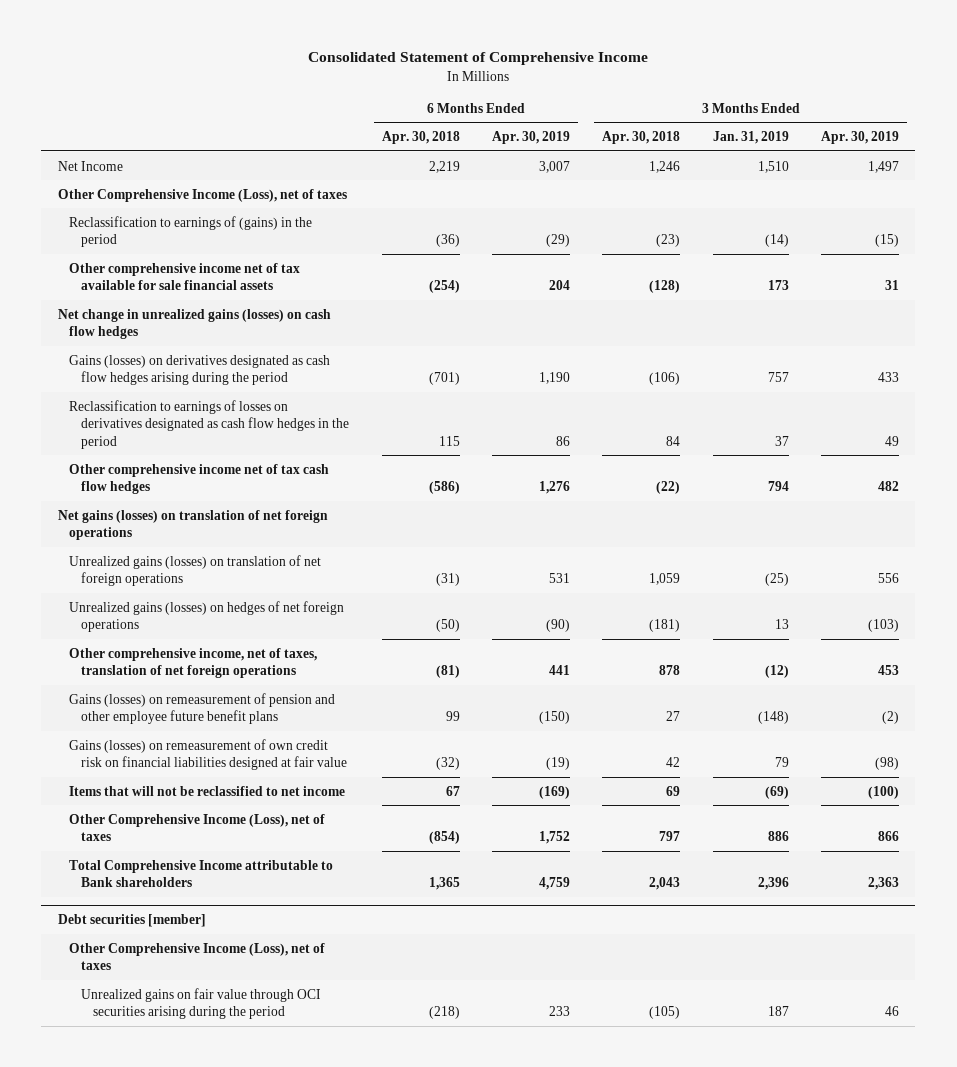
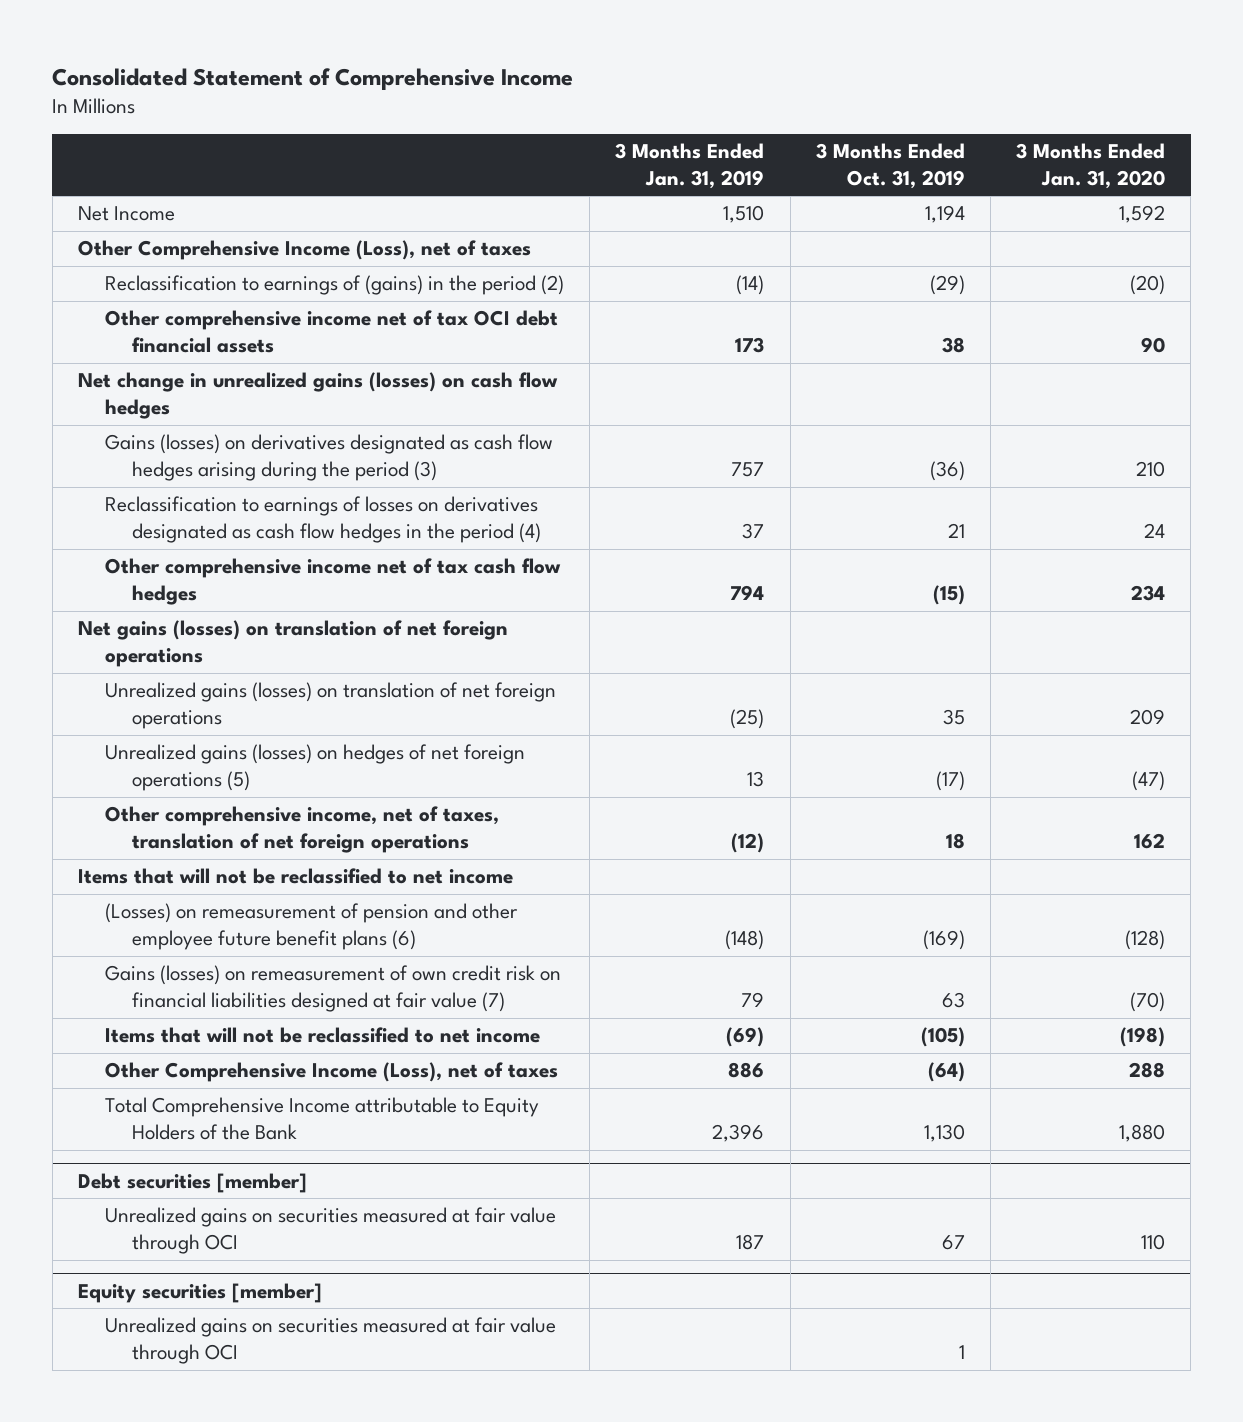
- | 6 Months Ended Apr. 30, 2018 | 6 Months Ended Apr. 30, 2019 | 3 Months Ended Apr. 30, 2018 | 3 Months Ended Jan. 31, 2019 | 3 Months Ended Apr. 30, 2019
+ | 3 Months Ended Jan. 31, 2019 | 3 Months Ended Oct. 31, 2019 | 3 Months Ended Jan. 31, 2020
- Reclassification to earnings of (gains) in the period | (36) | (29) | (23) | (14) | (15)
- Other comprehensive income net of tax available for sale financial assets | (254) | 204 | (128) | 173 | 31
+ Reclassification to earnings of (gains) in the period (2) | (14) | (29) | (20)
+ Other comprehensive income net of tax OCI debt financial assets | 173 | 38 | 90
- Gains (losses) on derivatives designated as cash flow hedges arising during the period | (701) | 1,190 | (106) | 757 | 433
- Reclassification to earnings of losses on derivatives designated as cash flow hedges in the period | 115 | 86 | 84 | 37 | 49
+ Gains (losses) on derivatives designated as cash flow hedges arising during the period (3) | 757 | (36) | 210
+ Reclassification to earnings of losses on derivatives designated as cash flow hedges in the period (4) | 37 | 21 | 24
- Unrealized gains (losses) on hedges of net foreign operations | (50) | (90) | (181) | 13 | (103)
+ Unrealized gains (losses) on hedges of net foreign operations (5) | 13 | (17) | (47)
- Gains (losses) on remeasurement of pension and other employee future benefit plans | 99 | (150) | 27 | (148) | (2)
- Gains (losses) on remeasurement of own credit risk on financial liabilities designed at fair value | (32) | (19) | 42 | 79 | (98)
+ Items that will not be reclassified to net income
+ (Losses) on remeasurement of pension and other employee future benefit plans (6) | (148) | (169) | (128)
+ Gains (losses) on remeasurement of own credit risk on financial liabilities designed at fair value (7) | 79 | 63 | (70)
- Total Comprehensive Income attributable to Bank shareholders | 1,365 | 4,759 | 2,043 | 2,396 | 2,363
+ Total Comprehensive Income attributable to Equity Holders of the Bank | 2,396 | 1,130 | 1,880
@ Debt securities [member]
- Other Comprehensive Income (Loss), net of taxes
- Unrealized gains on fair value through OCI securities arising during the period | (218) | 233 | (105) | 187 | 46
+ Unrealized gains on securities measured at fair value through OCI | 187 | 67 | 110
+ Equity securities [member]
+ Unrealized gains on securities measured at fair value through OCI | | 1 |

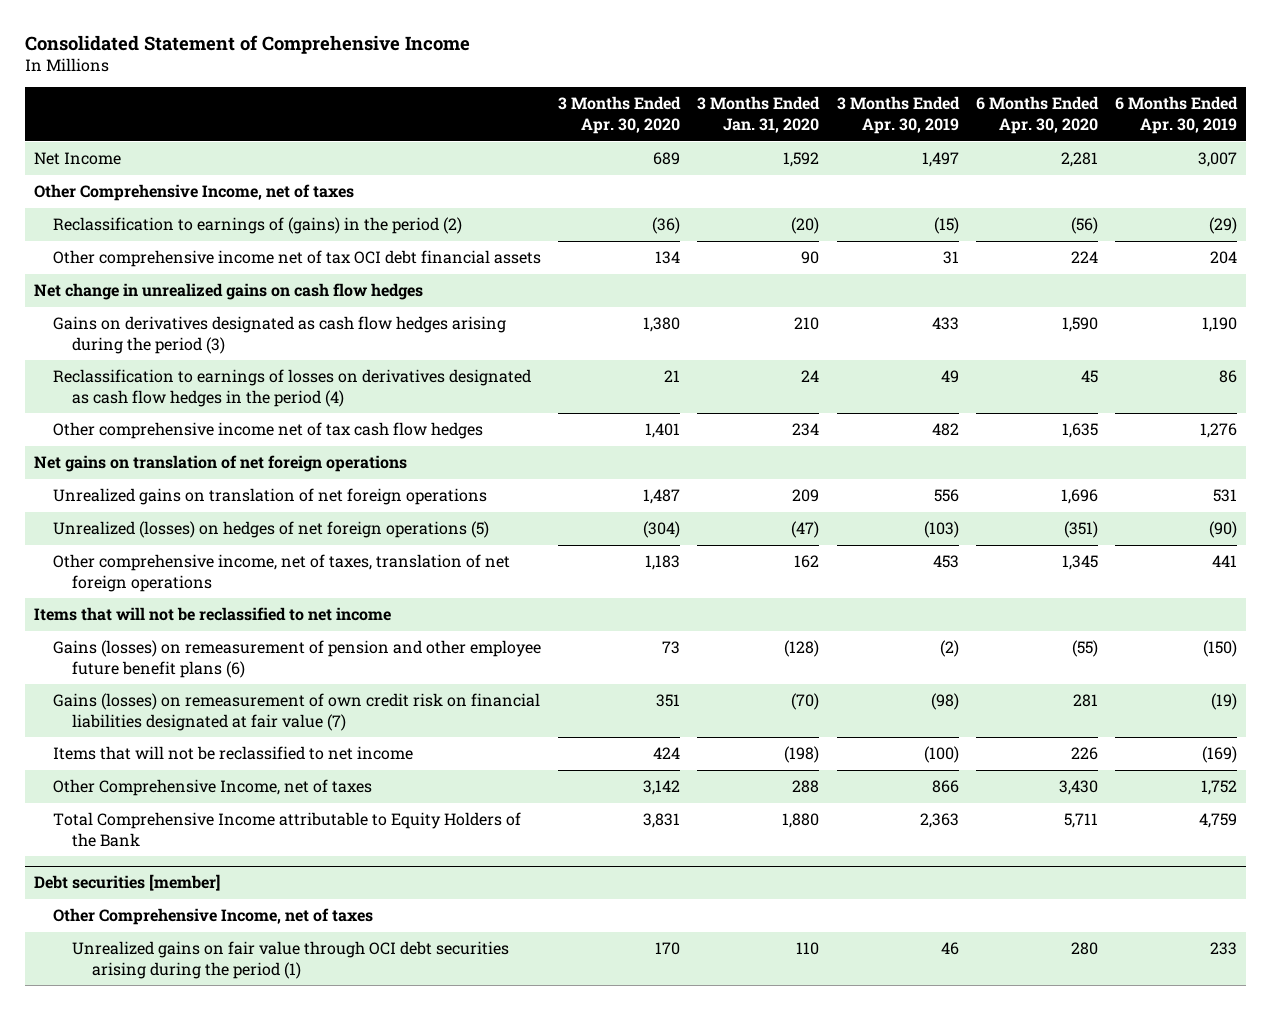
- | 3 Months Ended Jan. 31, 2019 | 3 Months Ended Oct. 31, 2019 | 3 Months Ended Jan. 31, 2020
+ | 3 Months Ended Apr. 30, 2020 | 3 Months Ended Jan. 31, 2020 | 3 Months Ended Apr. 30, 2019 | 6 Months Ended Apr. 30, 2020 | 6 Months Ended Apr. 30, 2019
- Other Comprehensive Income (Loss), net of taxes
+ Other Comprehensive Income, net of taxes
- Net change in unrealized gains (losses) on cash flow hedges
- Gains (losses) on derivatives designated as cash flow hedges arising during the period (3) | 757 | (36) | 210
+ Net change in unrealized gains on cash flow hedges
+ Gains on derivatives designated as cash flow hedges arising during the period (3) | 1,380 | 210 | 433 | 1,590 | 1,190
- Net gains (losses) on translation of net foreign operations
- Unrealized gains (losses) on translation of net foreign operations | (25) | 35 | 209
- Unrealized gains (losses) on hedges of net foreign operations (5) | 13 | (17) | (47)
+ Net gains on translation of net foreign operations
+ Unrealized gains on translation of net foreign operations | 1,487 | 209 | 556 | 1,696 | 531
+ Unrealized (losses) on hedges of net foreign operations (5) | (304) | (47) | (103) | (351) | (90)
- (Losses) on remeasurement of pension and other employee future benefit plans (6) | (148) | (169) | (128)
- Gains (losses) on remeasurement of own credit risk on financial liabilities designed at fair value (7) | 79 | 63 | (70)
+ Gains (losses) on remeasurement of pension and other employee future benefit plans (6) | 73 | (128) | (2) | (55) | (150)
+ Gains (losses) on remeasurement of own credit risk on financial liabilities designated at fair value (7) | 351 | (70) | (98) | 281 | (19)
- Other Comprehensive Income (Loss), net of taxes | 886 | (64) | 288
+ Other Comprehensive Income, net of taxes | 3,142 | 288 | 866 | 3,430 | 1,752
@ Debt securities [member]
- Unrealized gains on securities measured at fair value through OCI | 187 | 67 | 110
- Equity securities [member]
- Unrealized gains on securities measured at fair value through OCI | | 1 |
@ Debt securities [member]
+ Other Comprehensive Income, net of taxes
+ Unrealized gains on fair value through OCI debt securities arising during the period (1) | 170 | 110 | 46 | 280 | 233

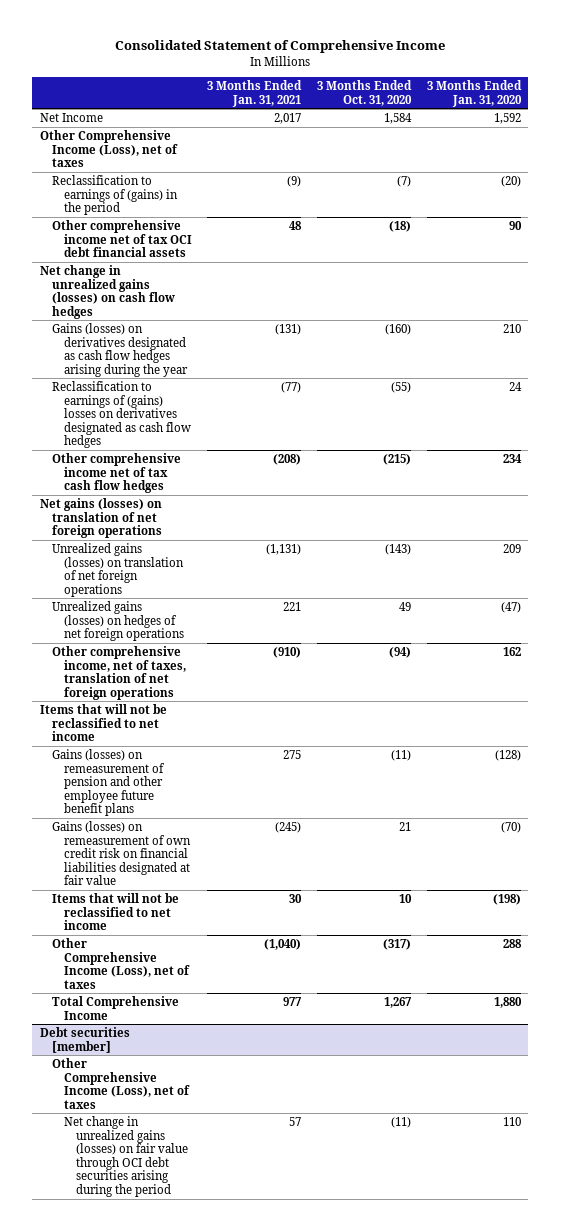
- | 3 Months Ended Apr. 30, 2020 | 3 Months Ended Jan. 31, 2020 | 3 Months Ended Apr. 30, 2019 | 6 Months Ended Apr. 30, 2020 | 6 Months Ended Apr. 30, 2019
+ | 3 Months Ended Jan. 31, 2021 | 3 Months Ended Oct. 31, 2020 | 3 Months Ended Jan. 31, 2020
- Other Comprehensive Income, net of taxes
- Reclassification to earnings of (gains) in the period (2) | (36) | (20) | (15) | (56) | (29)
+ Other Comprehensive Income (Loss), net of taxes
+ Reclassification to earnings of (gains) in the period | (9) | (7) | (20)
- Net change in unrealized gains on cash flow hedges
- Gains on derivatives designated as cash flow hedges arising during the period (3) | 1,380 | 210 | 433 | 1,590 | 1,190
- Reclassification to earnings of losses on derivatives designated as cash flow hedges in the period (4) | 21 | 24 | 49 | 45 | 86
+ Net change in unrealized gains (losses) on cash flow hedges
+ Gains (losses) on derivatives designated as cash flow hedges arising during the year | (131) | (160) | 210
+ Reclassification to earnings of (gains) losses on derivatives designated as cash flow hedges | (77) | (55) | 24
- Net gains on translation of net foreign operations
- Unrealized gains on translation of net foreign operations | 1,487 | 209 | 556 | 1,696 | 531
- Unrealized (losses) on hedges of net foreign operations (5) | (304) | (47) | (103) | (351) | (90)
+ Net gains (losses) on translation of net foreign operations
+ Unrealized gains (losses) on translation of net foreign operations | (1,131) | (143) | 209
+ Unrealized gains (losses) on hedges of net foreign operations | 221 | 49 | (47)
- Gains (losses) on remeasurement of pension and other employee future benefit plans (6) | 73 | (128) | (2) | (55) | (150)
- Gains (losses) on remeasurement of own credit risk on financial liabilities designated at fair value (7) | 351 | (70) | (98) | 281 | (19)
+ Gains (losses) on remeasurement of pension and other employee future benefit plans | 275 | (11) | (128)
+ Gains (losses) on remeasurement of own credit risk on financial liabilities designated at fair value | (245) | 21 | (70)
- Other Comprehensive Income, net of taxes | 3,142 | 288 | 866 | 3,430 | 1,752
- Total Comprehensive Income attributable to Equity Holders of the Bank | 3,831 | 1,880 | 2,363 | 5,711 | 4,759
+ Other Comprehensive Income (Loss), net of taxes | (1,040) | (317) | 288
+ Total Comprehensive Income | 977 | 1,267 | 1,880
@ Debt securities [member]
- Other Comprehensive Income, net of taxes
- Unrealized gains on fair value through OCI debt securities arising during the period (1) | 170 | 110 | 46 | 280 | 233
+ Other Comprehensive Income (Loss), net of taxes
+ Net change in unrealized gains (losses) on fair value through OCI debt securities arising during the period | 57 | (11) | 110

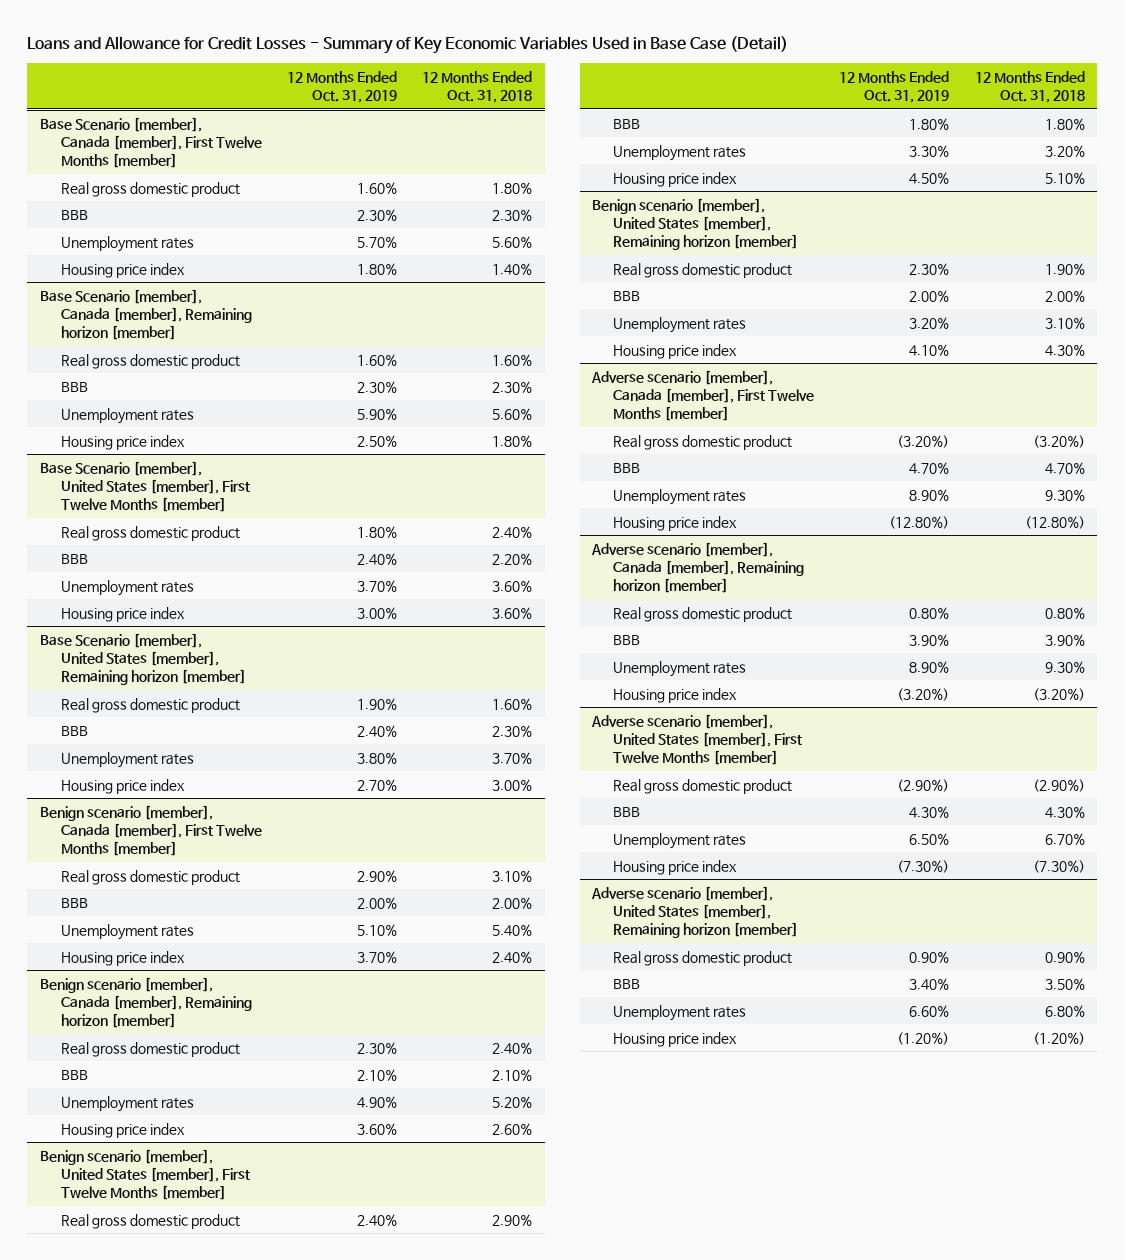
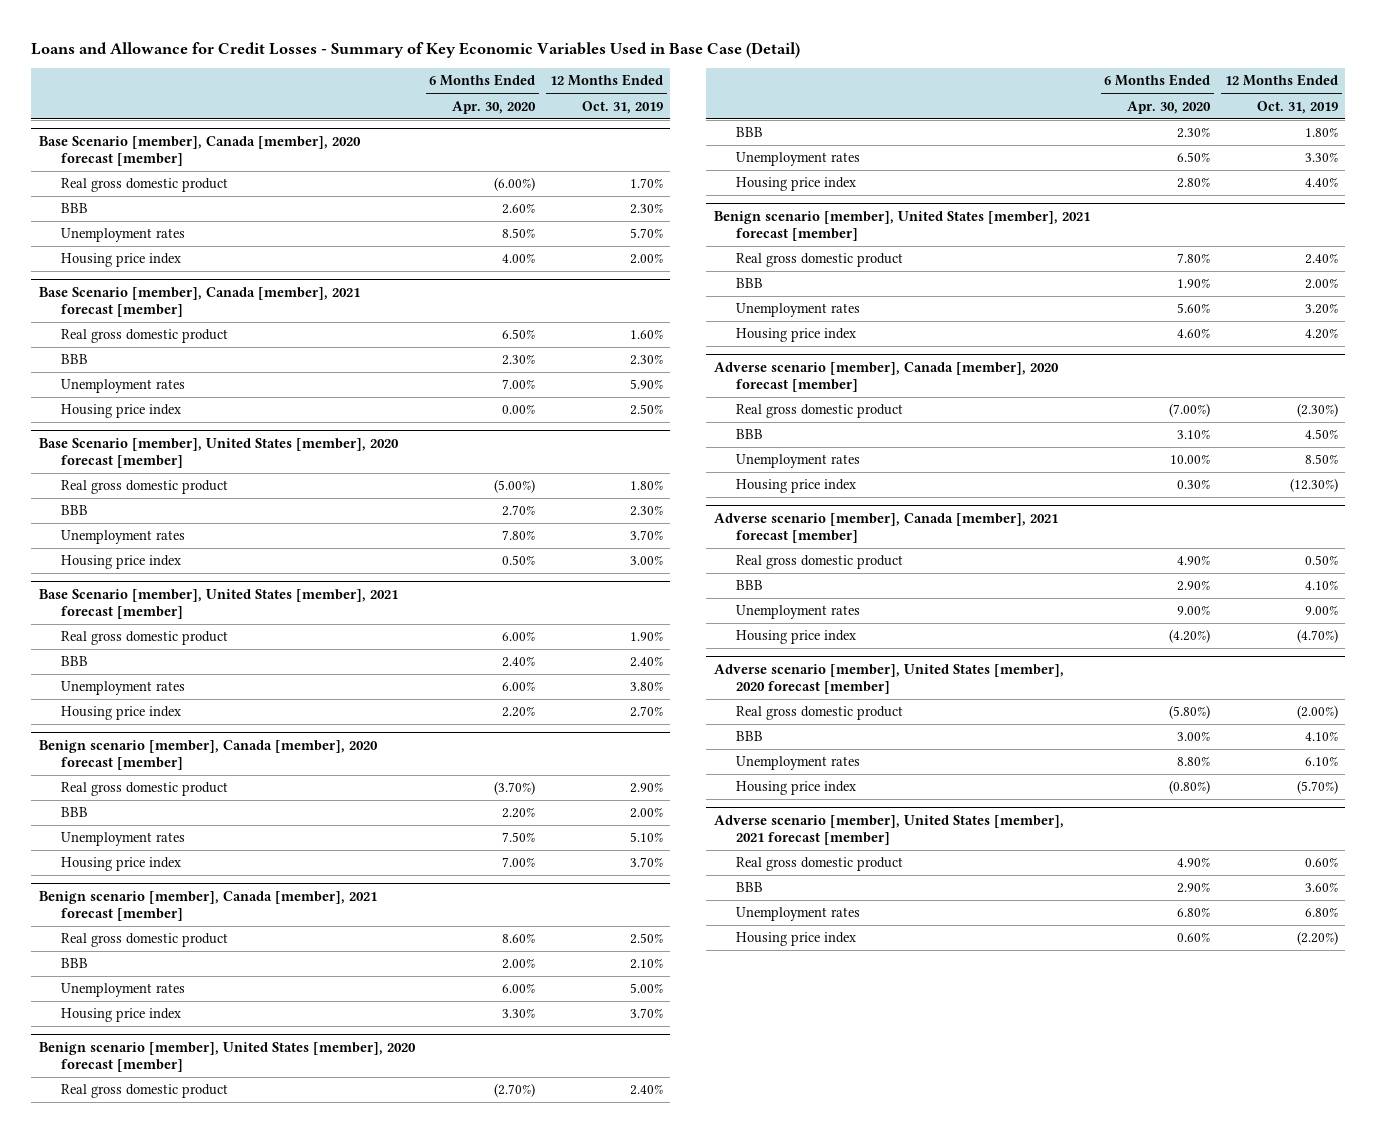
- | 12 Months Ended Oct. 31, 2019 | 12 Months Ended Oct. 31, 2018
+ | 6 Months Ended Apr. 30, 2020 | 12 Months Ended Oct. 31, 2019
- Base Scenario [member], Canada [member], First Twelve Months [member]
- Real gross domestic product | 1.60% | 1.80%
+ Base Scenario [member], Canada [member], 2020 forecast [member]
+ Real gross domestic product | (6.00%) | 1.70%
- Housing price index | 1.80% | 1.40%
- Base Scenario [member], Canada [member], Remaining horizon [member]
+ Housing price index | 4.00% | 2.00%
+ Base Scenario [member], Canada [member], 2021 forecast [member]
- Base Scenario [member], United States [member], First Twelve Months [member]
+ Base Scenario [member], United States [member], 2020 forecast [member]
- BBB | 2.40% | 2.20%
+ BBB | 2.70% | 2.30%
- Base Scenario [member], United States [member], Remaining horizon [member]
+ Base Scenario [member], United States [member], 2021 forecast [member]
- Benign scenario [member], Canada [member], First Twelve Months [member]
+ Benign scenario [member], Canada [member], 2020 forecast [member]
- Benign scenario [member], Canada [member], Remaining horizon [member]
- Real gross domestic product | 2.30% | 2.40%
+ Benign scenario [member], Canada [member], 2021 forecast [member]
+ Real gross domestic product | 8.60% | 2.50%
- Unemployment rates | 4.90% | 5.20%
- Housing price index | 3.60% | 2.60%
- Benign scenario [member], United States [member], First Twelve Months [member]
+ Unemployment rates | 6.00% | 5.00%
+ Housing price index | 3.30% | 3.70%
+ Benign scenario [member], United States [member], 2020 forecast [member]
- Housing price index | 4.50% | 5.10%
- Benign scenario [member], United States [member], Remaining horizon [member]
- Real gross domestic product | 2.30% | 1.90%
+ Housing price index | 2.80% | 4.40%
+ Benign scenario [member], United States [member], 2021 forecast [member]
+ Real gross domestic product | 7.80% | 2.40%
- Housing price index | 4.10% | 4.30%
- Adverse scenario [member], Canada [member], First Twelve Months [member]
- Real gross domestic product | (3.20%) | (3.20%)
- BBB | 4.70% | 4.70%
- Unemployment rates | 8.90% | 9.30%
- Housing price index | (12.80%) | (12.80%)
- Adverse scenario [member], Canada [member], Remaining horizon [member]
- Real gross domestic product | 0.80% | 0.80%
- BBB | 3.90% | 3.90%
- Unemployment rates | 8.90% | 9.30%
- Housing price index | (3.20%) | (3.20%)
- Adverse scenario [member], United States [member], First Twelve Months [member]
- Real gross domestic product | (2.90%) | (2.90%)
- BBB | 4.30% | 4.30%
- Unemployment rates | 6.50% | 6.70%
- Housing price index | (7.30%) | (7.30%)
- Adverse scenario [member], United States [member], Remaining horizon [member]
- Real gross domestic product | 0.90% | 0.90%
- BBB | 3.40% | 3.50%
- Unemployment rates | 6.60% | 6.80%
- Housing price index | (1.20%) | (1.20%)
+ Housing price index | 4.60% | 4.20%
+ Adverse scenario [member], Canada [member], 2020 forecast [member]
+ Real gross domestic product | (7.00%) | (2.30%)
+ BBB | 3.10% | 4.50%
+ Unemployment rates | 10.00% | 8.50%
+ Housing price index | 0.30% | (12.30%)
+ Adverse scenario [member], Canada [member], 2021 forecast [member]
+ Real gross domestic product | 4.90% | 0.50%
+ BBB | 2.90% | 4.10%
+ Unemployment rates | 9.00% | 9.00%
+ Housing price index | (4.20%) | (4.70%)
+ Adverse scenario [member], United States [member], 2020 forecast [member]
+ Real gross domestic product | (5.80%) | (2.00%)
+ BBB | 3.00% | 4.10%
+ Unemployment rates | 8.80% | 6.10%
+ Housing price index | (0.80%) | (5.70%)
+ Adverse scenario [member], United States [member], 2021 forecast [member]
+ Real gross domestic product | 4.90% | 0.60%
+ BBB | 2.90% | 3.60%
+ Unemployment rates | 6.80% | 6.80%
+ Housing price index | 0.60% | (2.20%)

